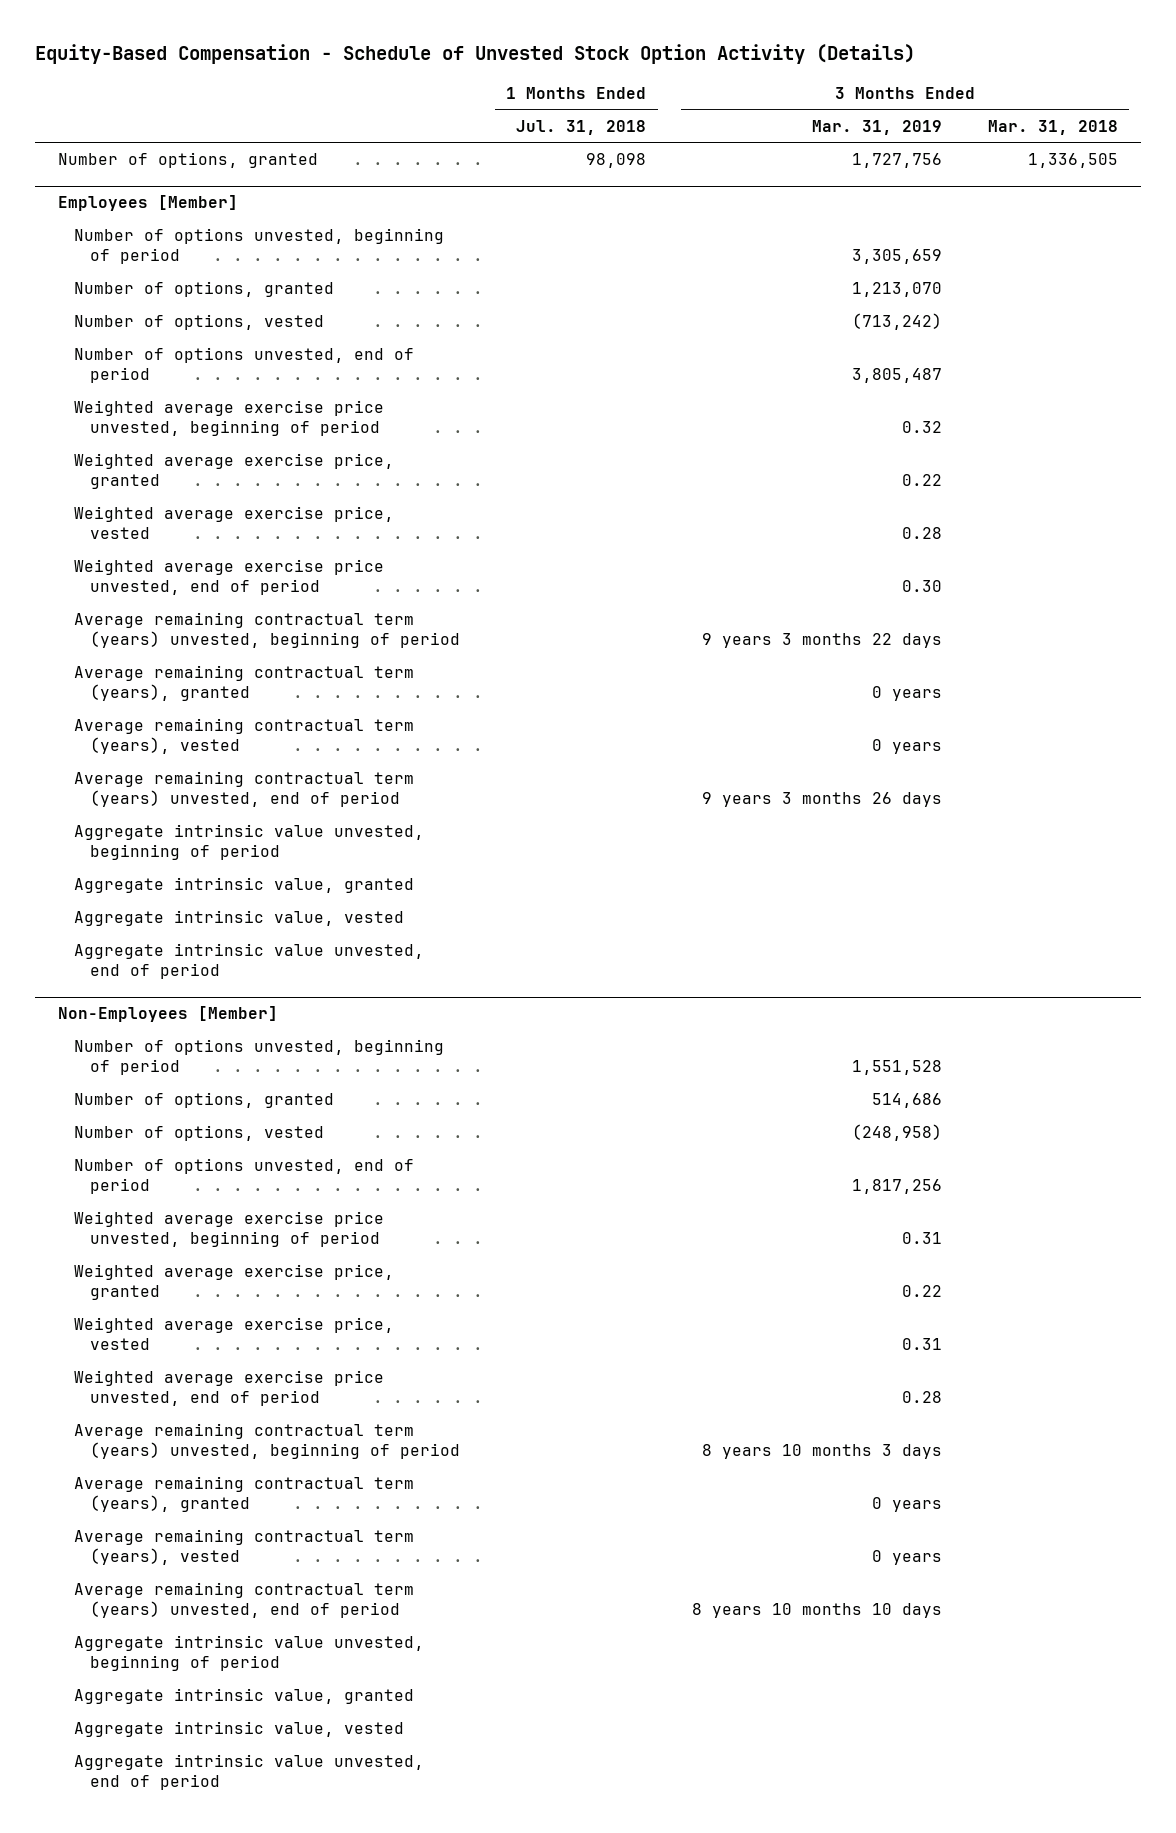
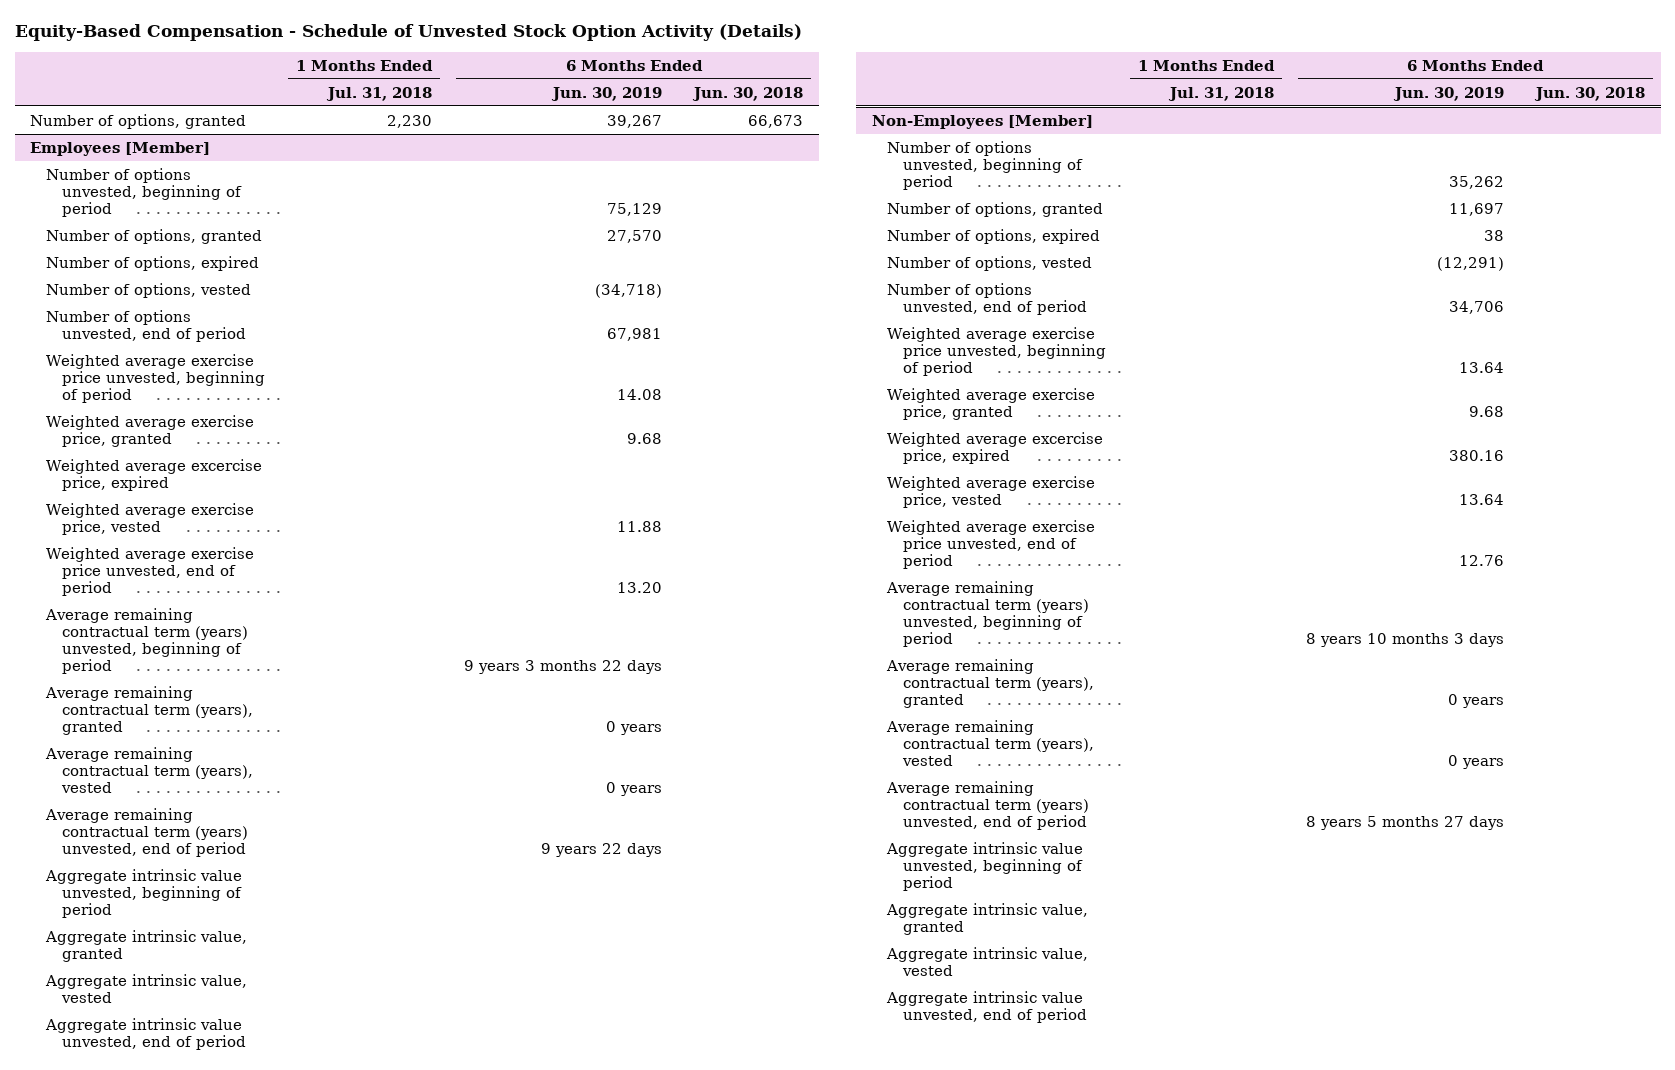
- | 1 Months Ended Jul. 31, 2018 | 3 Months Ended Mar. 31, 2019 | 3 Months Ended Mar. 31, 2018
+ | 1 Months Ended Jul. 31, 2018 | 6 Months Ended Jun. 30, 2019 | 6 Months Ended Jun. 30, 2018
- Number of options, granted | 98,098 | 1,727,756 | 1,336,505
+ Number of options, granted | 2,230 | 39,267 | 66,673
@ Employees [Member]
+ Number of options, expired
+ Weighted average excercise price, expired
@ Non-Employees [Member]
+ Number of options, expired | | 38 |
+ Weighted average excercise price, expired | | 380.16 |

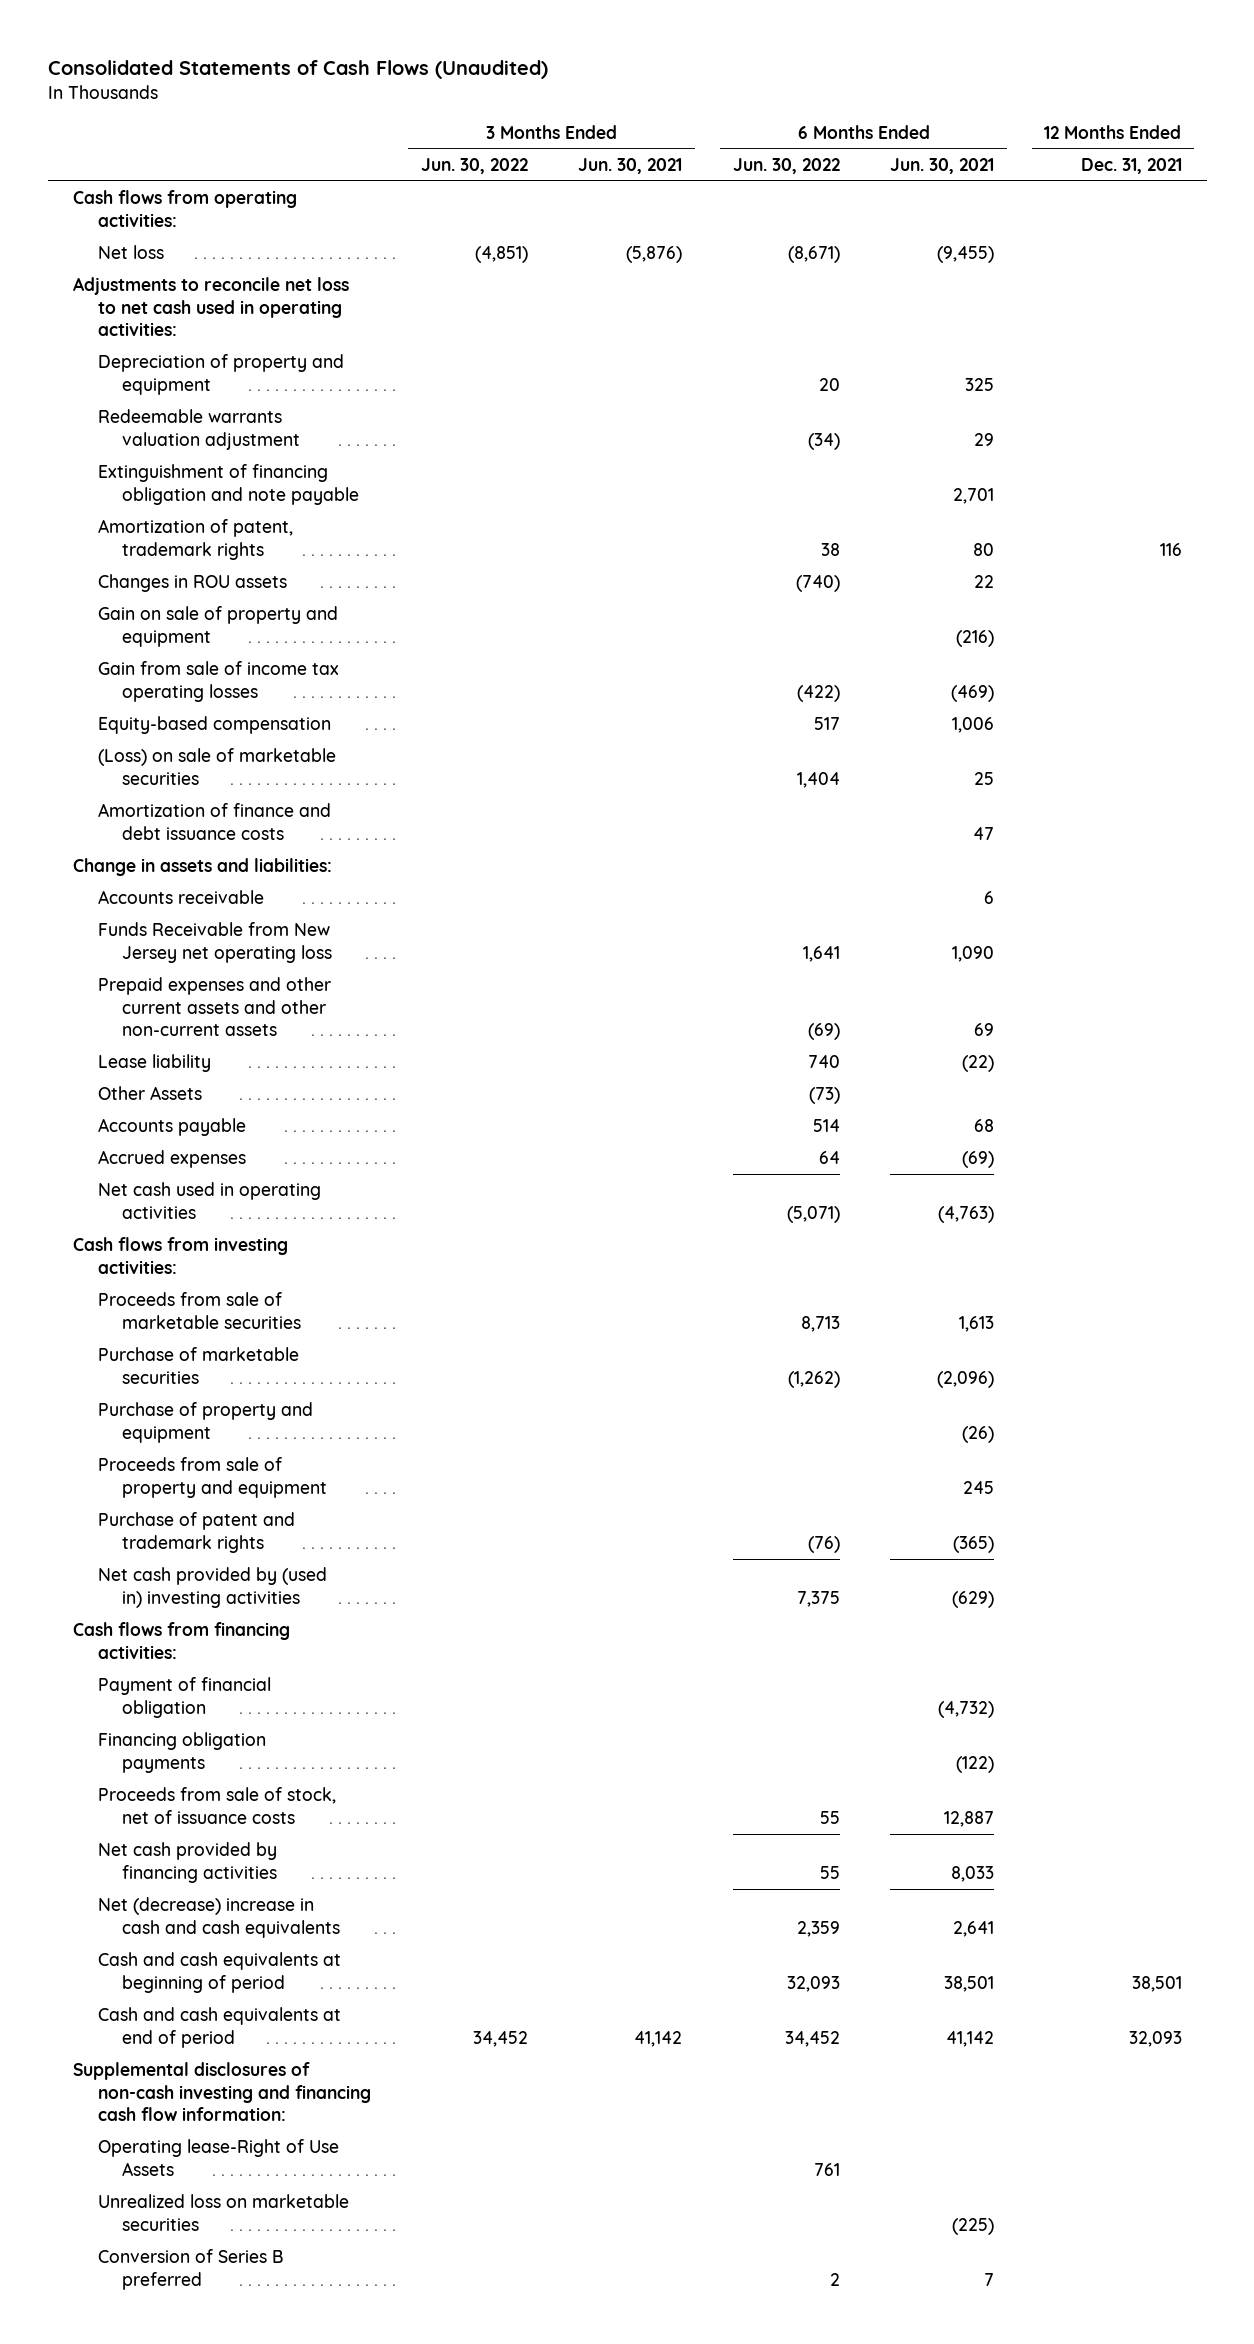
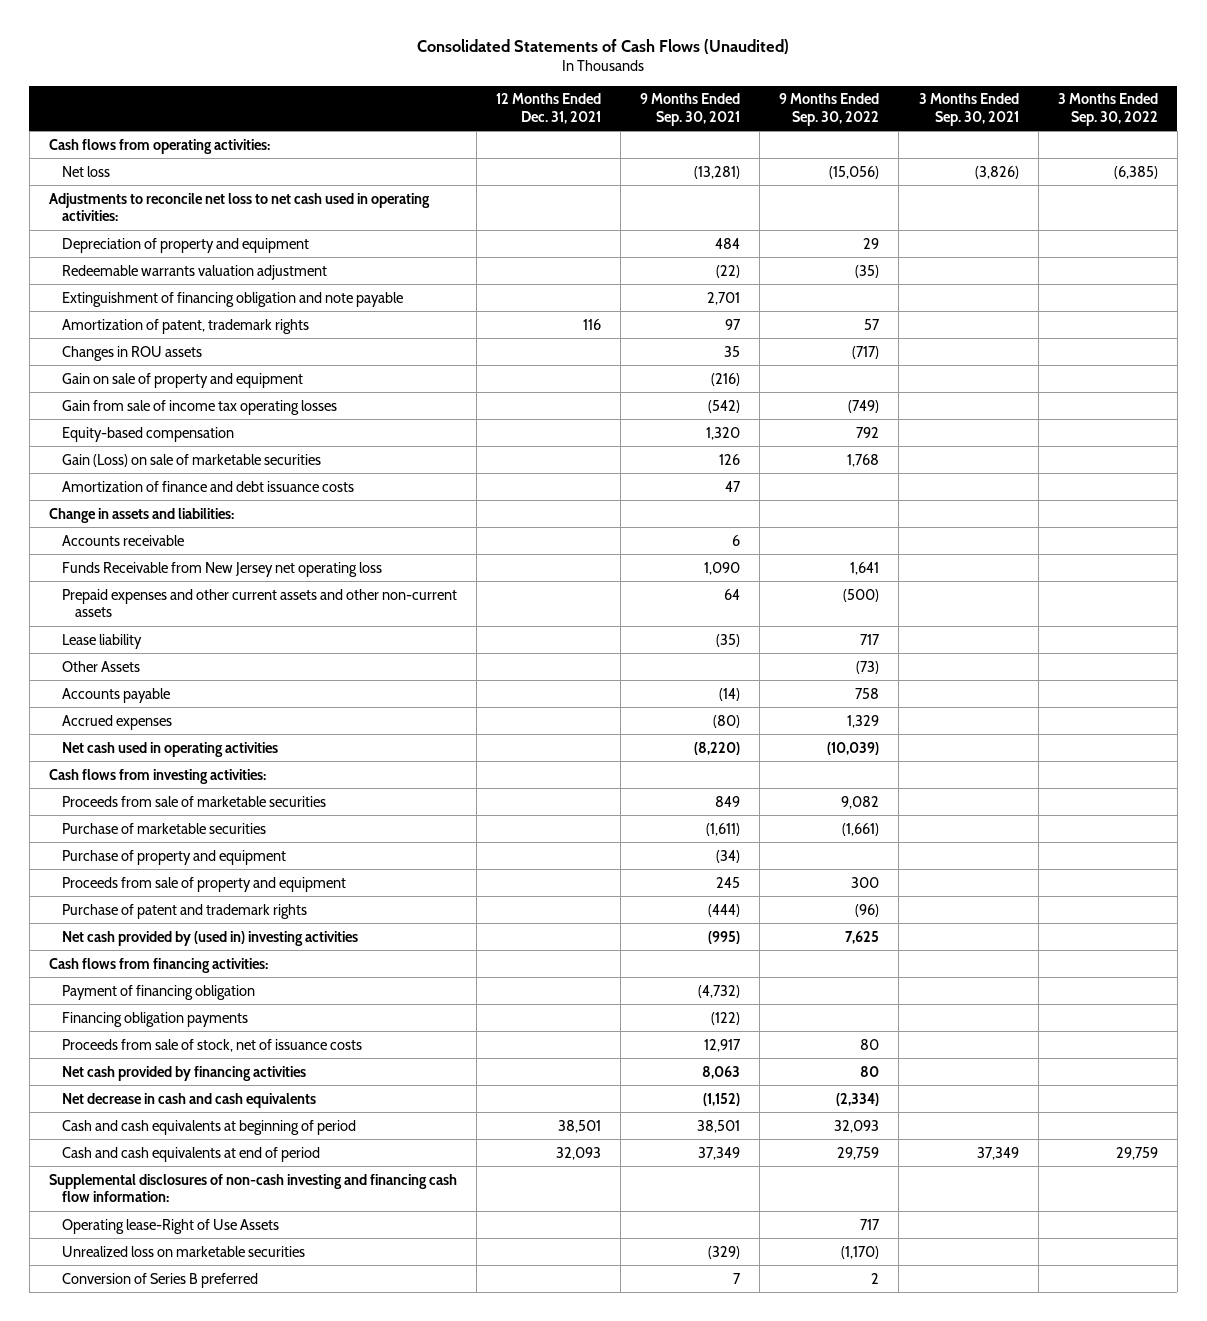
- | 3 Months Ended Jun. 30, 2022 | 3 Months Ended Jun. 30, 2021 | 6 Months Ended Jun. 30, 2022 | 6 Months Ended Jun. 30, 2021 | 12 Months Ended Dec. 31, 2021
+ | 12 Months Ended Dec. 31, 2021 | 9 Months Ended Sep. 30, 2021 | 9 Months Ended Sep. 30, 2022 | 3 Months Ended Sep. 30, 2021 | 3 Months Ended Sep. 30, 2022
- (Loss) on sale of marketable securities | | | 1,404 | 25 |
+ Gain (Loss) on sale of marketable securities | | 126 | 1,768 | |
- Payment of financial obligation | | | | (4,732) |
+ Payment of financing obligation | | (4,732) | | |
- Net (decrease) increase in cash and cash equivalents | | | 2,359 | 2,641 |
+ Net decrease in cash and cash equivalents | | (1,152) | (2,334) | |

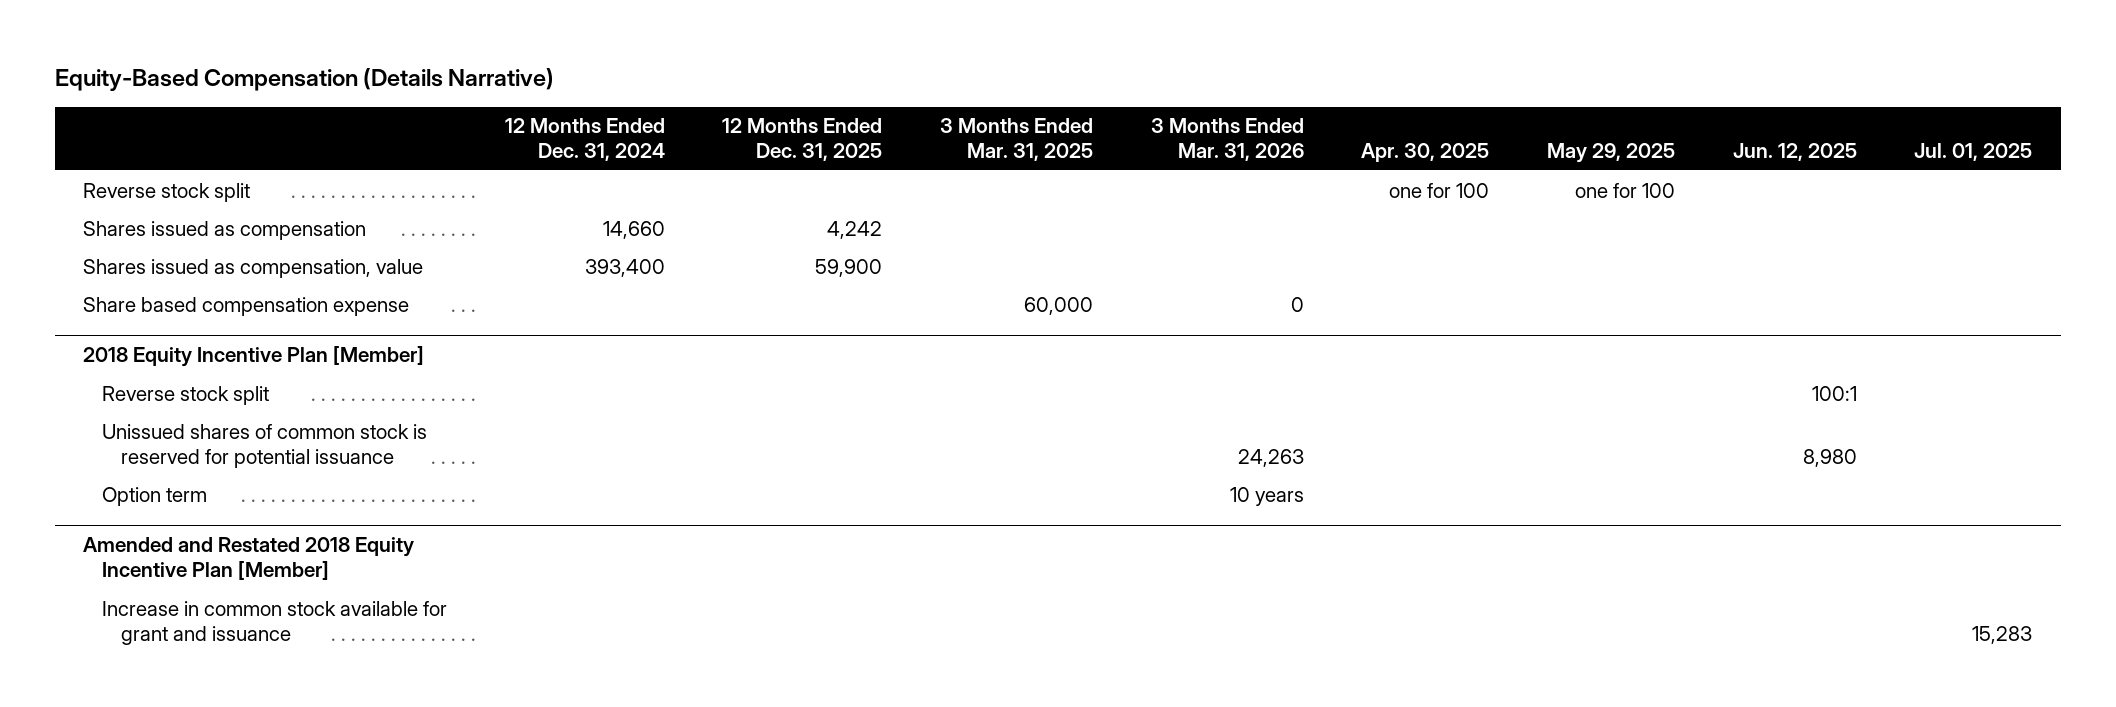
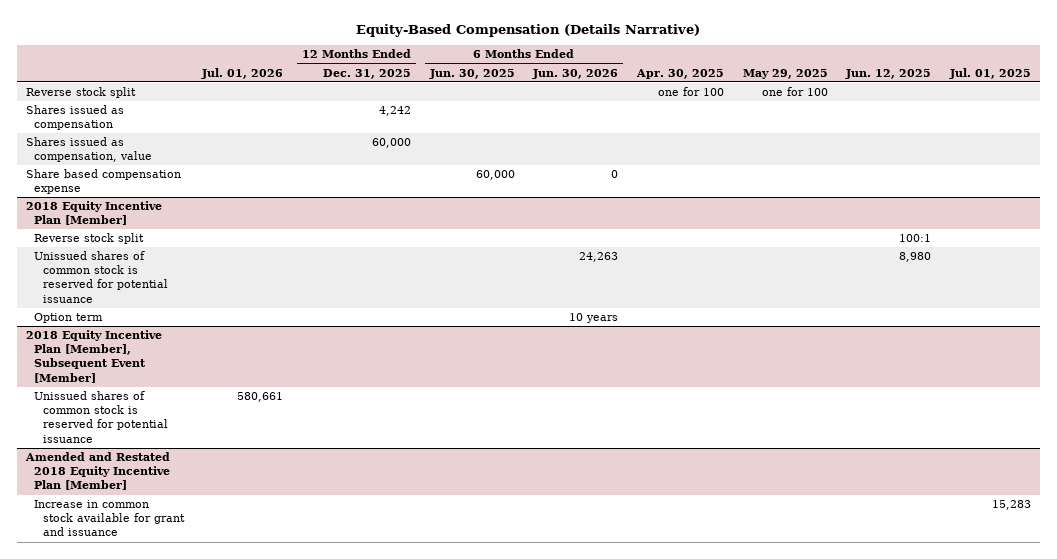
- | 12 Months Ended Dec. 31, 2024 | 12 Months Ended Dec. 31, 2025 | 3 Months Ended Mar. 31, 2025 | 3 Months Ended Mar. 31, 2026 | Apr. 30, 2025 | May 29, 2025 | Jun. 12, 2025 | Jul. 01, 2025
+ | Jul. 01, 2026 | 12 Months Ended Dec. 31, 2025 | 6 Months Ended Jun. 30, 2025 | 6 Months Ended Jun. 30, 2026 | Apr. 30, 2025 | May 29, 2025 | Jun. 12, 2025 | Jul. 01, 2025
- Shares issued as compensation, value | 393,400 | 59,900 | | | | | |
+ Shares issued as compensation, value | | 60,000 | | | | | |
+ 2018 Equity Incentive Plan [Member], Subsequent Event [Member]
+ Unissued shares of common stock is reserved for potential issuance | 580,661 | | | | | | |

